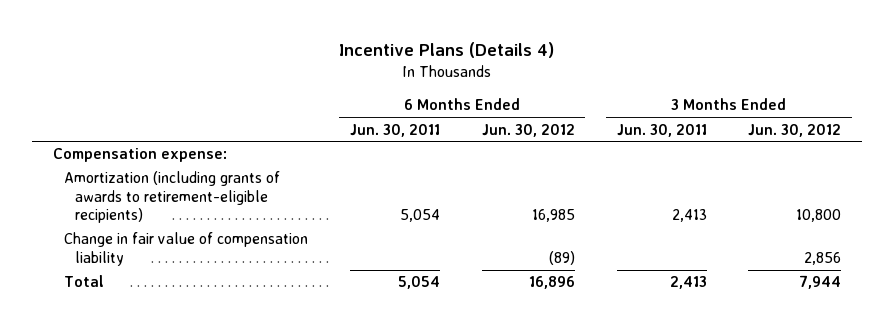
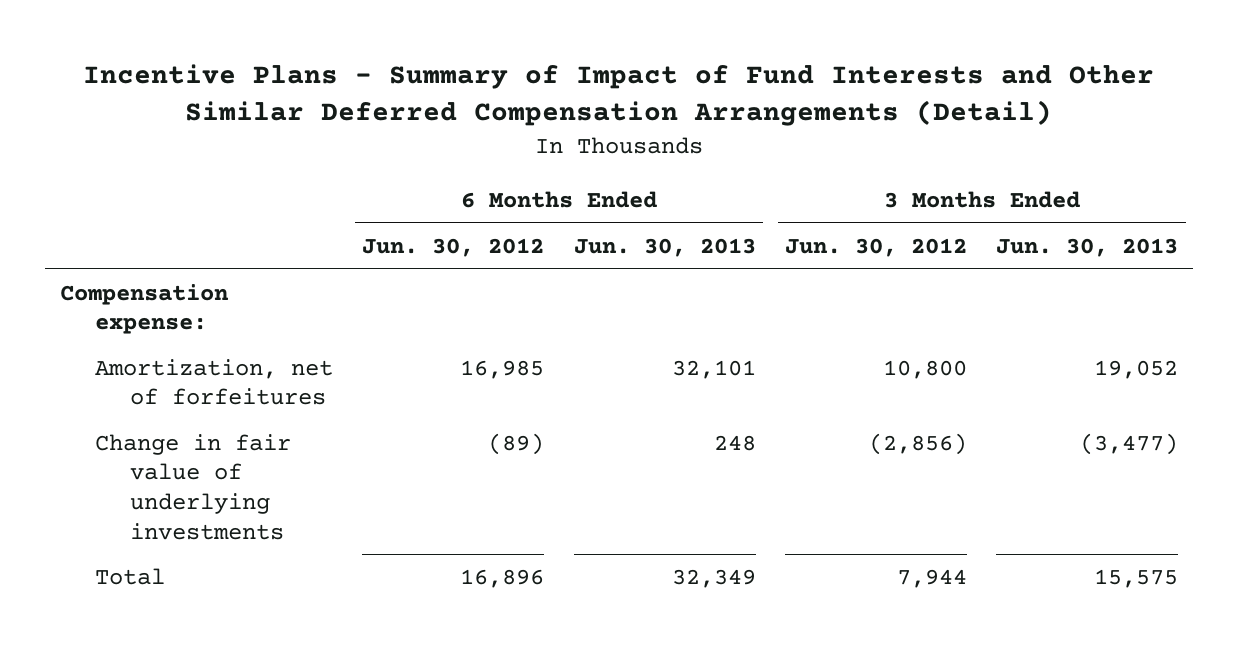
- Incentive Plans (Details 4)
+ Incentive Plans - Summary of Impact of Fund Interests and Other Similar Deferred Compensation Arrangements (Detail)
- | 6 Months Ended Jun. 30, 2011 | 6 Months Ended Jun. 30, 2012 | 3 Months Ended Jun. 30, 2011 | 3 Months Ended Jun. 30, 2012
+ | 6 Months Ended Jun. 30, 2012 | 6 Months Ended Jun. 30, 2013 | 3 Months Ended Jun. 30, 2012 | 3 Months Ended Jun. 30, 2013
- Amortization (including grants of awards to retirement-eligible recipients) | 5,054 | 16,985 | 2,413 | 10,800
- Change in fair value of compensation liability | | (89) | | 2,856
+ Amortization, net of forfeitures | 16,985 | 32,101 | 10,800 | 19,052
+ Change in fair value of underlying investments | (89) | 248 | (2,856) | (3,477)

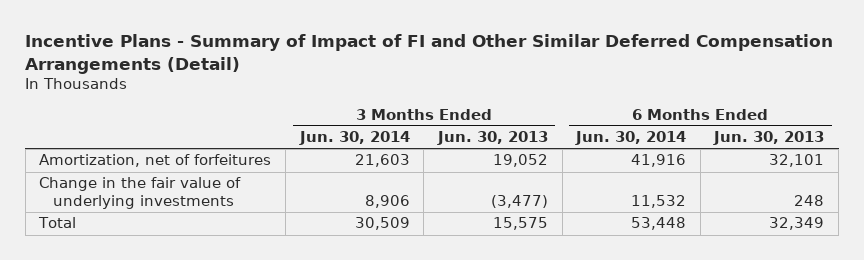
- Incentive Plans - Summary of Impact of Fund Interests and Other Similar Deferred Compensation Arrangements (Detail)
+ Incentive Plans - Summary of Impact of FI and Other Similar Deferred Compensation Arrangements (Detail)
- | 6 Months Ended Jun. 30, 2012 | 6 Months Ended Jun. 30, 2013 | 3 Months Ended Jun. 30, 2012 | 3 Months Ended Jun. 30, 2013
+ | 3 Months Ended Jun. 30, 2014 | 3 Months Ended Jun. 30, 2013 | 6 Months Ended Jun. 30, 2014 | 6 Months Ended Jun. 30, 2013
- Compensation expense:
- Change in fair value of underlying investments | (89) | 248 | (2,856) | (3,477)
+ Change in the fair value of underlying investments | 8,906 | (3,477) | 11,532 | 248

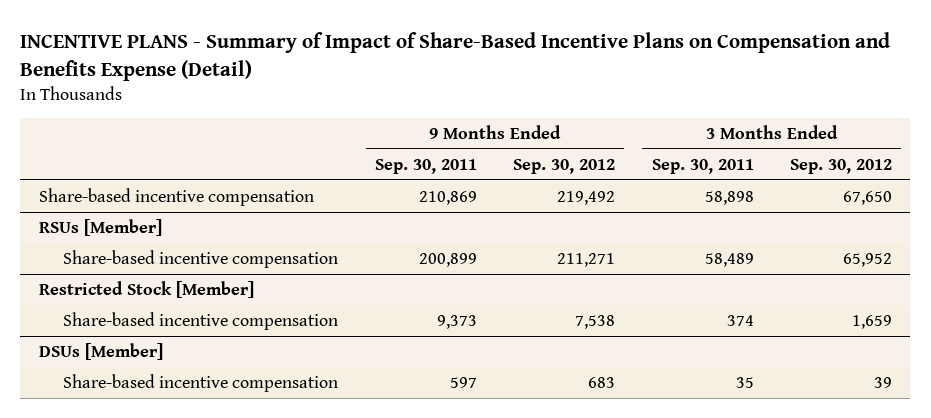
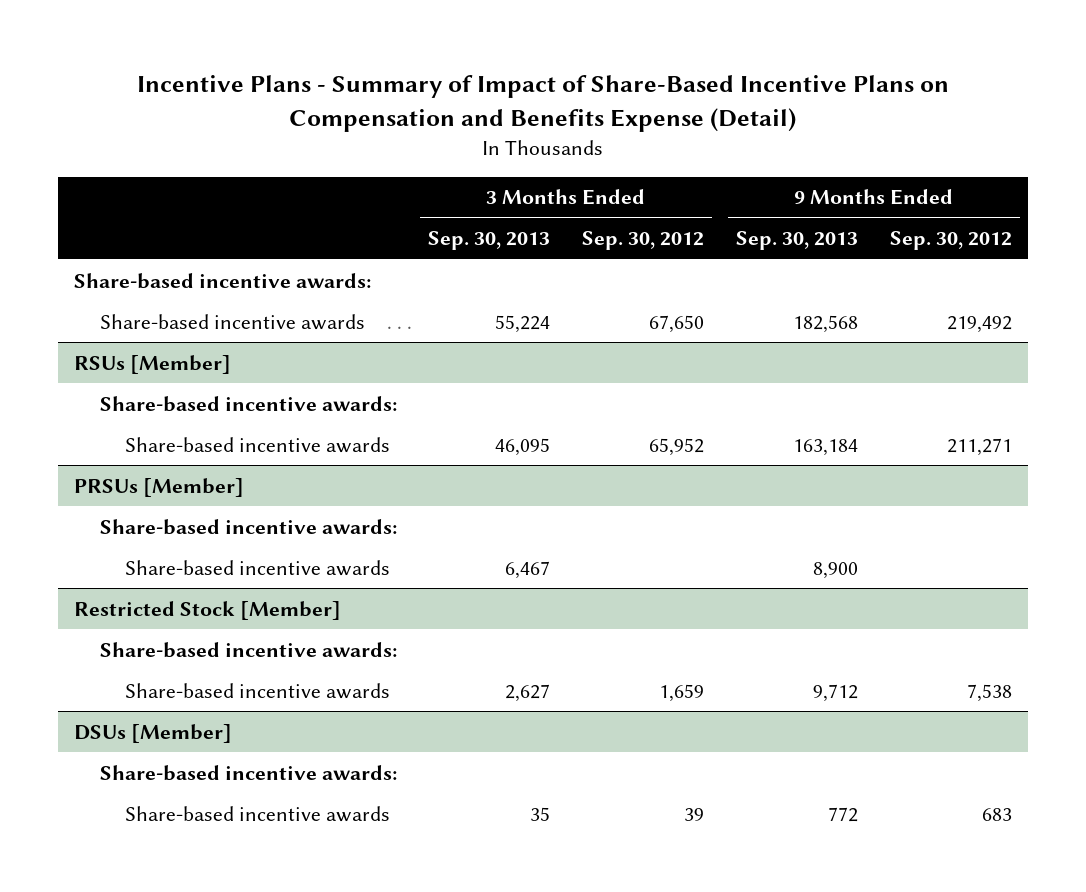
- INCENTIVE PLANS - Summary of Impact of Share-Based Incentive Plans on Compensation and Benefits Expense (Detail)
+ Incentive Plans - Summary of Impact of Share-Based Incentive Plans on Compensation and Benefits Expense (Detail)
- | 9 Months Ended Sep. 30, 2011 | 9 Months Ended Sep. 30, 2012 | 3 Months Ended Sep. 30, 2011 | 3 Months Ended Sep. 30, 2012
+ | 3 Months Ended Sep. 30, 2013 | 3 Months Ended Sep. 30, 2012 | 9 Months Ended Sep. 30, 2013 | 9 Months Ended Sep. 30, 2012
- Share-based incentive compensation | 210,869 | 219,492 | 58,898 | 67,650
+ Share-based incentive awards:
+ Share-based incentive awards | 55,224 | 67,650 | 182,568 | 219,492
@ RSUs [Member]
- Share-based incentive compensation | 200,899 | 211,271 | 58,489 | 65,952
+ Share-based incentive awards:
+ Share-based incentive awards | 46,095 | 65,952 | 163,184 | 211,271
+ PRSUs [Member]
+ Share-based incentive awards:
+ Share-based incentive awards | 6,467 | | 8,900 |
@ Restricted Stock [Member]
- Share-based incentive compensation | 9,373 | 7,538 | 374 | 1,659
+ Share-based incentive awards:
+ Share-based incentive awards | 2,627 | 1,659 | 9,712 | 7,538
@ DSUs [Member]
- Share-based incentive compensation | 597 | 683 | 35 | 39
+ Share-based incentive awards:
+ Share-based incentive awards | 35 | 39 | 772 | 683

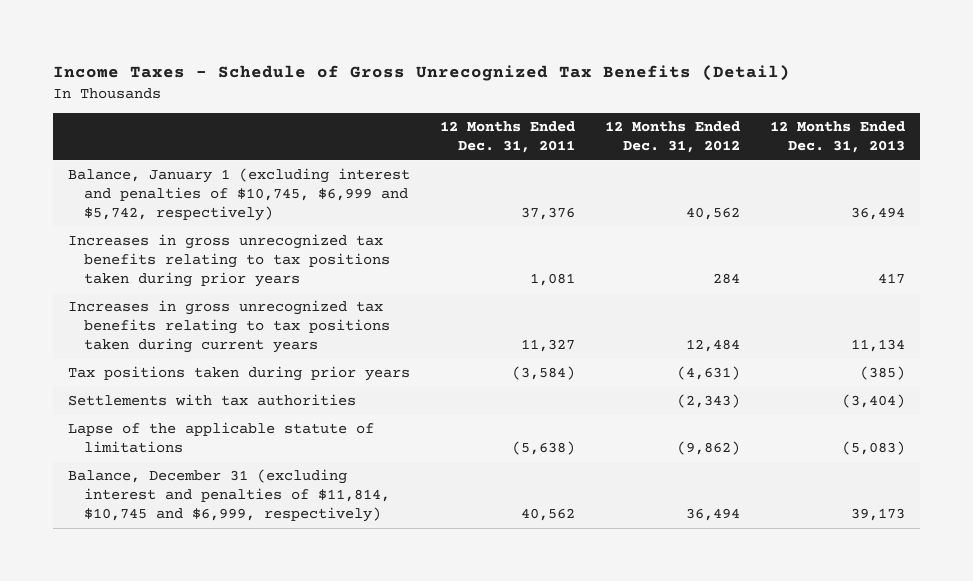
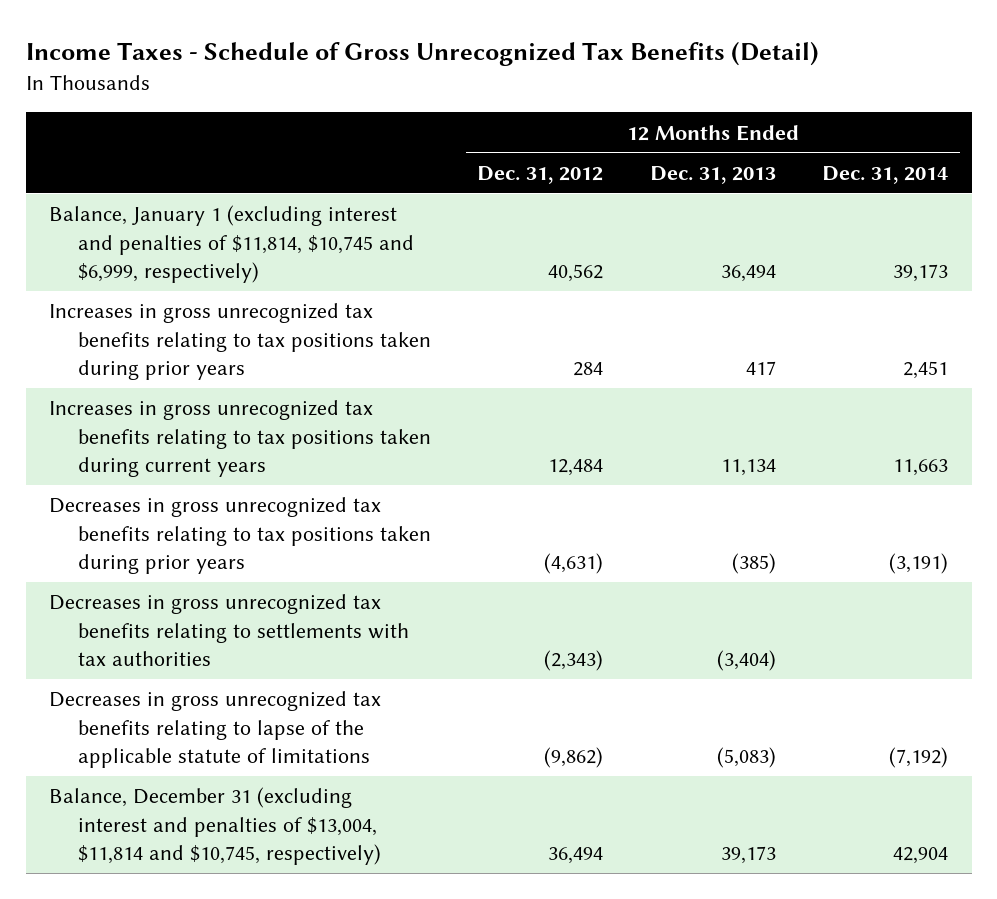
- | 12 Months Ended Dec. 31, 2011 | 12 Months Ended Dec. 31, 2012 | 12 Months Ended Dec. 31, 2013
+ | 12 Months Ended Dec. 31, 2012 | 12 Months Ended Dec. 31, 2013 | 12 Months Ended Dec. 31, 2014
- Balance, January 1 (excluding interest and penalties of $10,745, $6,999 and $5,742, respectively) | 37,376 | 40,562 | 36,494
+ Balance, January 1 (excluding interest and penalties of $11,814, $10,745 and $6,999, respectively) | 40,562 | 36,494 | 39,173
- Tax positions taken during prior years | (3,584) | (4,631) | (385)
- Settlements with tax authorities | | (2,343) | (3,404)
- Lapse of the applicable statute of limitations | (5,638) | (9,862) | (5,083)
- Balance, December 31 (excluding interest and penalties of $11,814, $10,745 and $6,999, respectively) | 40,562 | 36,494 | 39,173
+ Decreases in gross unrecognized tax benefits relating to tax positions taken during prior years | (4,631) | (385) | (3,191)
+ Decreases in gross unrecognized tax benefits relating to settlements with tax authorities | (2,343) | (3,404) |
+ Decreases in gross unrecognized tax benefits relating to lapse of the applicable statute of limitations | (9,862) | (5,083) | (7,192)
+ Balance, December 31 (excluding interest and penalties of $13,004, $11,814 and $10,745, respectively) | 36,494 | 39,173 | 42,904

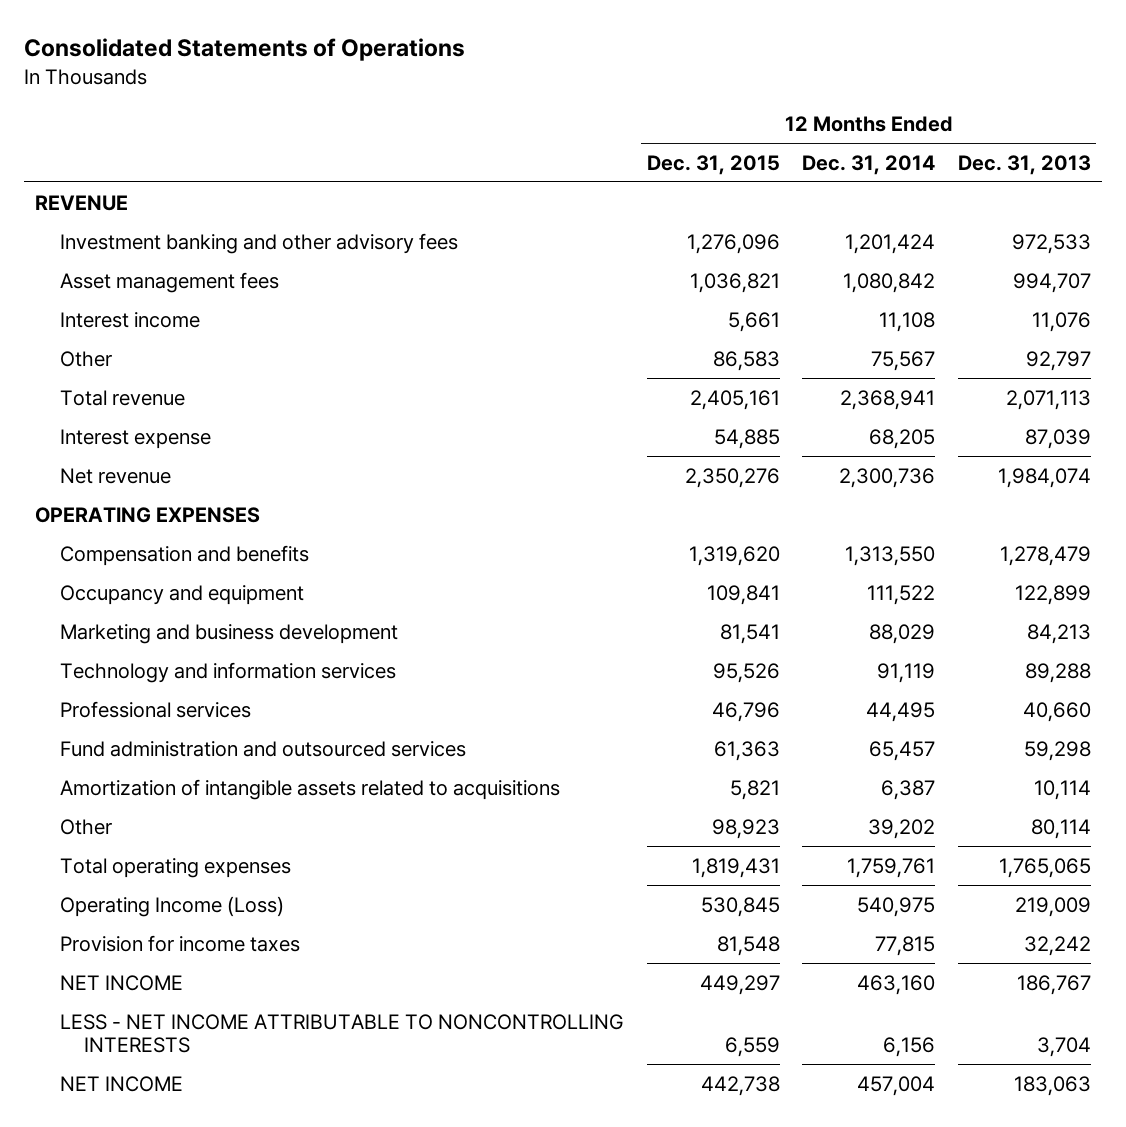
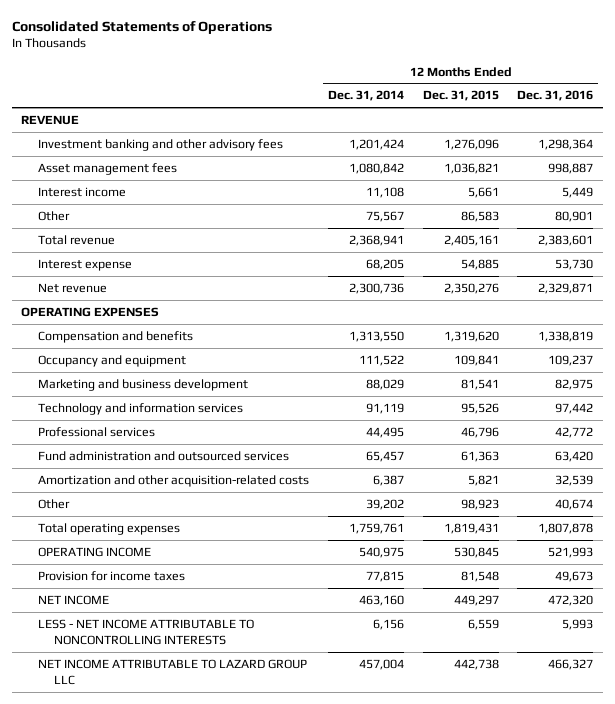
- | 12 Months Ended Dec. 31, 2015 | 12 Months Ended Dec. 31, 2014 | 12 Months Ended Dec. 31, 2013
+ | 12 Months Ended Dec. 31, 2014 | 12 Months Ended Dec. 31, 2015 | 12 Months Ended Dec. 31, 2016
- Amortization of intangible assets related to acquisitions | 5,821 | 6,387 | 10,114
+ Amortization and other acquisition-related costs | 6,387 | 5,821 | 32,539
- Operating Income (Loss) | 530,845 | 540,975 | 219,009
+ OPERATING INCOME | 540,975 | 530,845 | 521,993
- NET INCOME | 442,738 | 457,004 | 183,063
+ NET INCOME ATTRIBUTABLE TO LAZARD GROUP LLC | 457,004 | 442,738 | 466,327

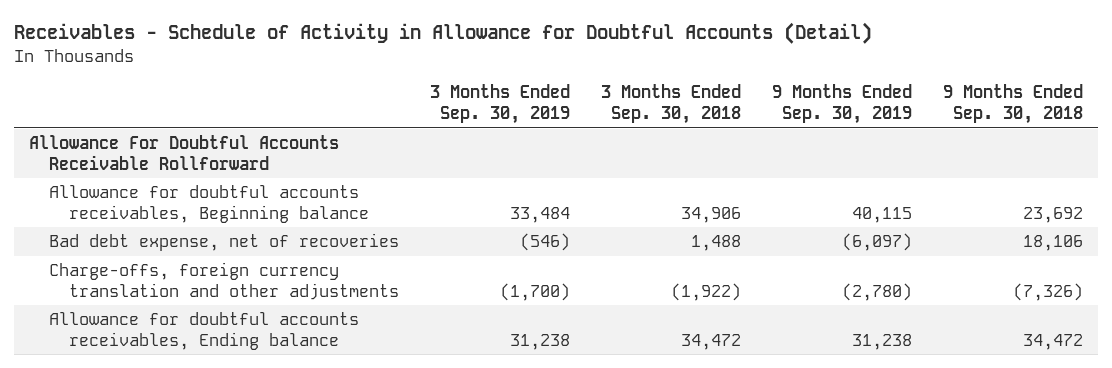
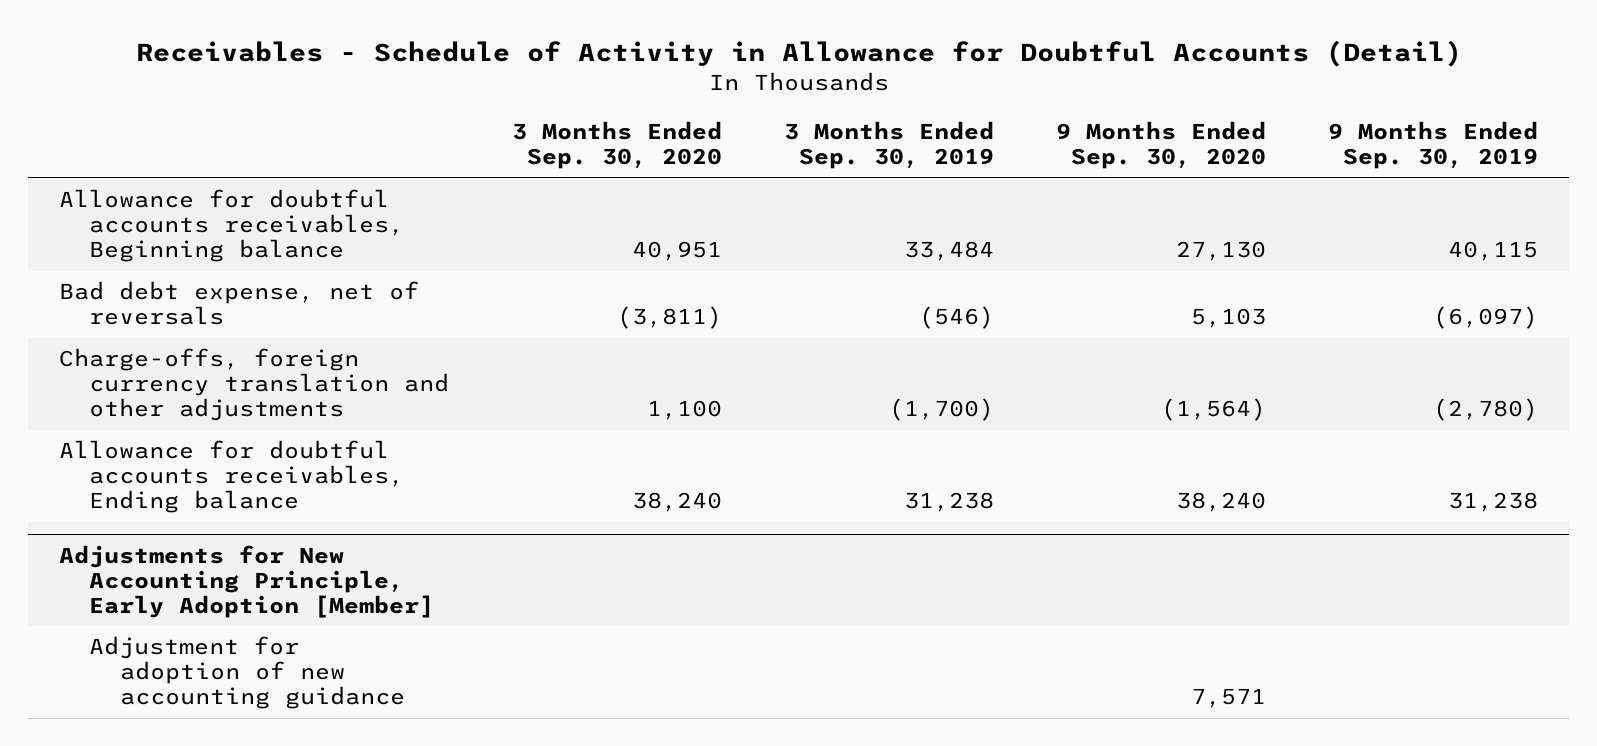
- | 3 Months Ended Sep. 30, 2019 | 3 Months Ended Sep. 30, 2018 | 9 Months Ended Sep. 30, 2019 | 9 Months Ended Sep. 30, 2018
+ | 3 Months Ended Sep. 30, 2020 | 3 Months Ended Sep. 30, 2019 | 9 Months Ended Sep. 30, 2020 | 9 Months Ended Sep. 30, 2019
- Allowance For Doubtful Accounts Receivable Rollforward
- Bad debt expense, net of recoveries | (546) | 1,488 | (6,097) | 18,106
+ Bad debt expense, net of reversals | (3,811) | (546) | 5,103 | (6,097)
+ Adjustments for New Accounting Principle, Early Adoption [Member]
+ Adjustment for adoption of new accounting guidance | | | 7,571 |

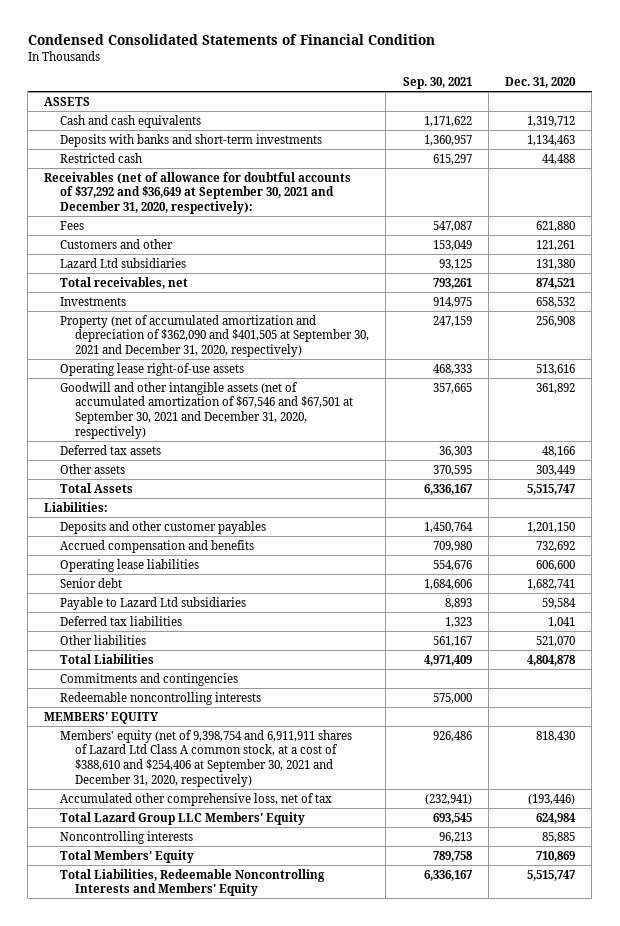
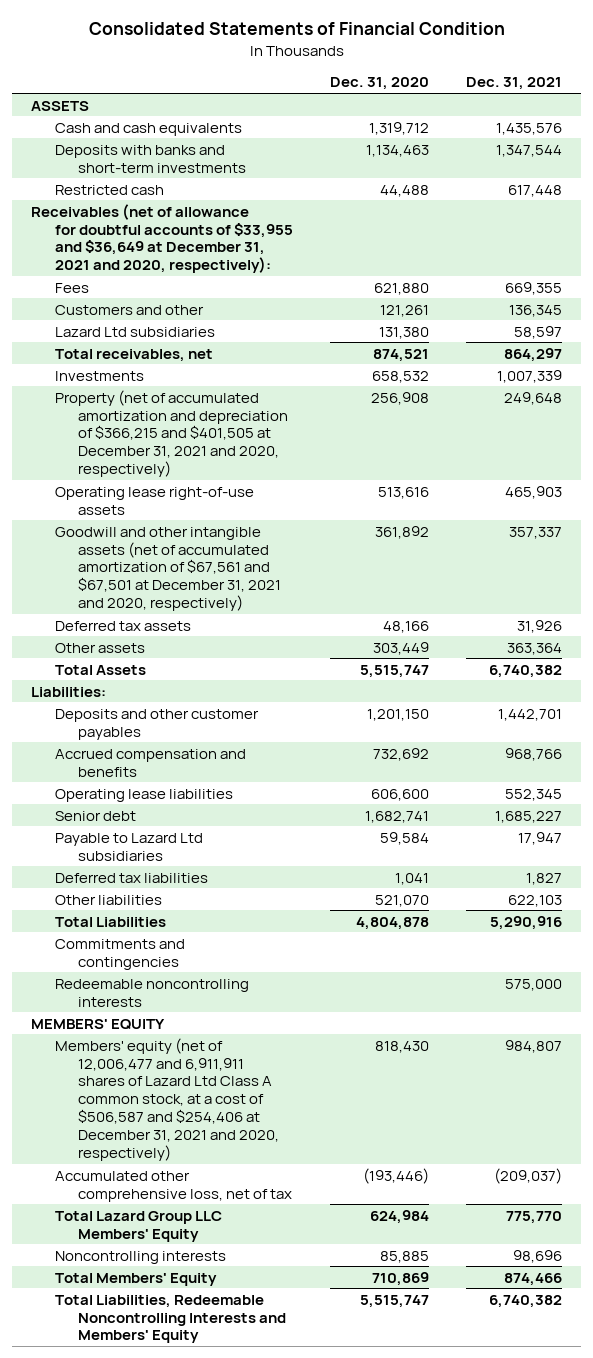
- Condensed Consolidated Statements of Financial Condition
+ Consolidated Statements of Financial Condition
- | Sep. 30, 2021 | Dec. 31, 2020
+ | Dec. 31, 2020 | Dec. 31, 2021
- Receivables (net of allowance for doubtful accounts of $37,292 and $36,649 at September 30, 2021 and December 31, 2020, respectively):
+ Receivables (net of allowance for doubtful accounts of $33,955 and $36,649 at December 31, 2021 and 2020, respectively):
- Property (net of accumulated amortization and depreciation of $362,090 and $401,505 at September 30, 2021 and December 31, 2020, respectively) | 247,159 | 256,908
+ Property (net of accumulated amortization and depreciation of $366,215 and $401,505 at December 31, 2021 and 2020, respectively) | 256,908 | 249,648
- Goodwill and other intangible assets (net of accumulated amortization of $67,546 and $67,501 at September 30, 2021 and December 31, 2020, respectively) | 357,665 | 361,892
+ Goodwill and other intangible assets (net of accumulated amortization of $67,561 and $67,501 at December 31, 2021 and 2020, respectively) | 361,892 | 357,337
- Members' equity (net of 9,398,754 and 6,911,911 shares of Lazard Ltd Class A common stock, at a cost of $388,610 and $254,406 at September 30, 2021 and December 31, 2020, respectively) | 926,486 | 818,430
+ Members' equity (net of 12,006,477 and 6,911,911 shares of Lazard Ltd Class A common stock, at a cost of $506,587 and $254,406 at December 31, 2021 and 2020, respectively) | 818,430 | 984,807

